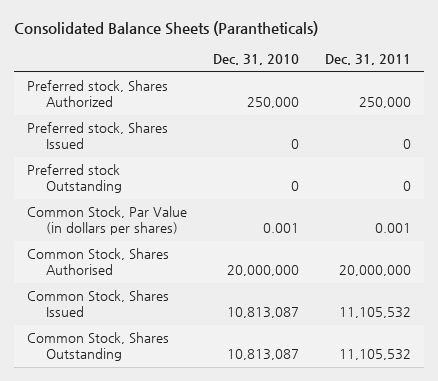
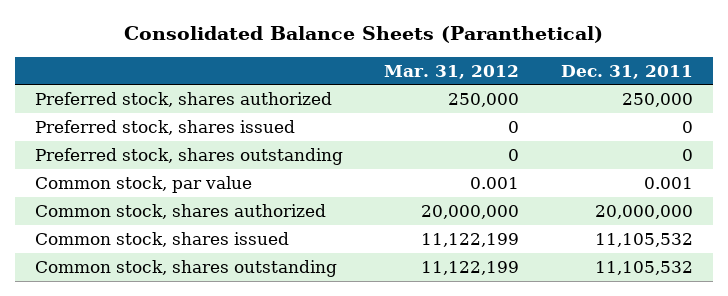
- Consolidated Balance Sheets (Parantheticals)
+ Consolidated Balance Sheets (Paranthetical)
- | Dec. 31, 2010 | Dec. 31, 2011
+ | Mar. 31, 2012 | Dec. 31, 2011
- Preferred stock, Shares Authorized | 250,000 | 250,000
- Preferred stock, Shares Issued | 0 | 0
- Preferred stock Outstanding | 0 | 0
- Common Stock, Par Value (in dollars per shares) | 0.001 | 0.001
- Common Stock, Shares Authorised | 20,000,000 | 20,000,000
- Common Stock, Shares Issued | 10,813,087 | 11,105,532
- Common Stock, Shares Outstanding | 10,813,087 | 11,105,532
+ Preferred stock, shares authorized | 250,000 | 250,000
+ Preferred stock, shares issued | 0 | 0
+ Preferred stock, shares outstanding | 0 | 0
+ Common stock, par value | 0.001 | 0.001
+ Common stock, shares authorized | 20,000,000 | 20,000,000
+ Common stock, shares issued | 11,122,199 | 11,105,532
+ Common stock, shares outstanding | 11,122,199 | 11,105,532

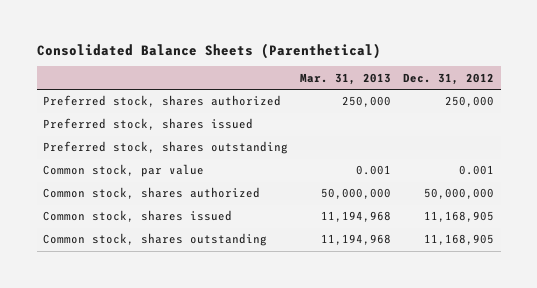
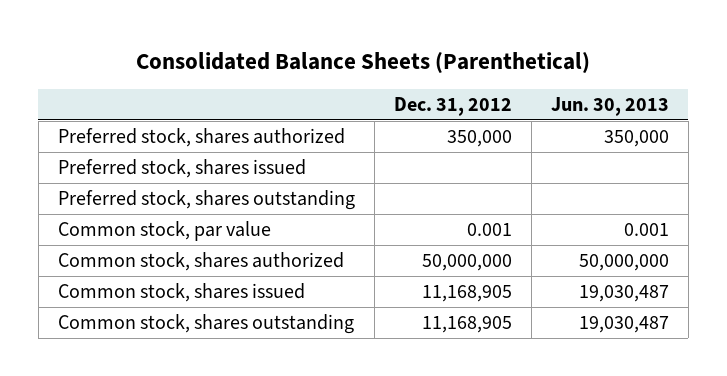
- | Mar. 31, 2013 | Dec. 31, 2012
+ | Dec. 31, 2012 | Jun. 30, 2013
- Preferred stock, shares authorized | 250,000 | 250,000
+ Preferred stock, shares authorized | 350,000 | 350,000

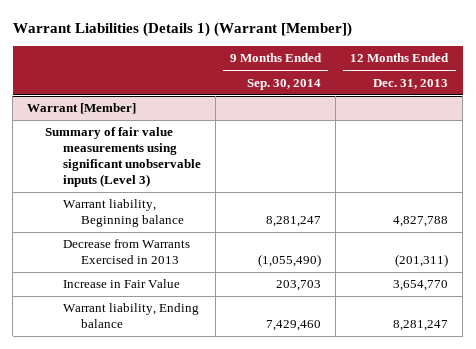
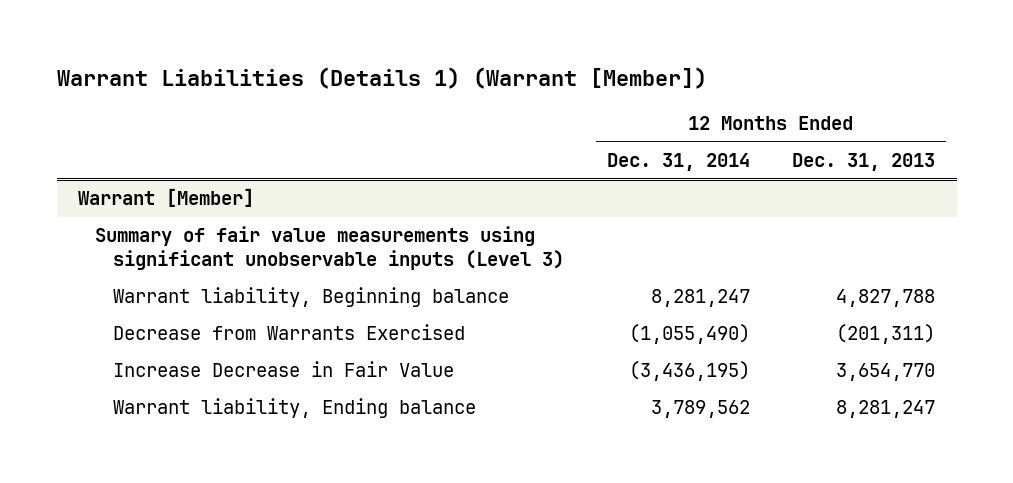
- | 9 Months Ended Sep. 30, 2014 | 12 Months Ended Dec. 31, 2013
+ | 12 Months Ended Dec. 31, 2014 | 12 Months Ended Dec. 31, 2013
@ Warrant [Member]
- Decrease from Warrants Exercised in 2013 | (1,055,490) | (201,311)
- Increase in Fair Value | 203,703 | 3,654,770
+ Decrease from Warrants Exercised | (1,055,490) | (201,311)
+ Increase Decrease in Fair Value | (3,436,195) | 3,654,770

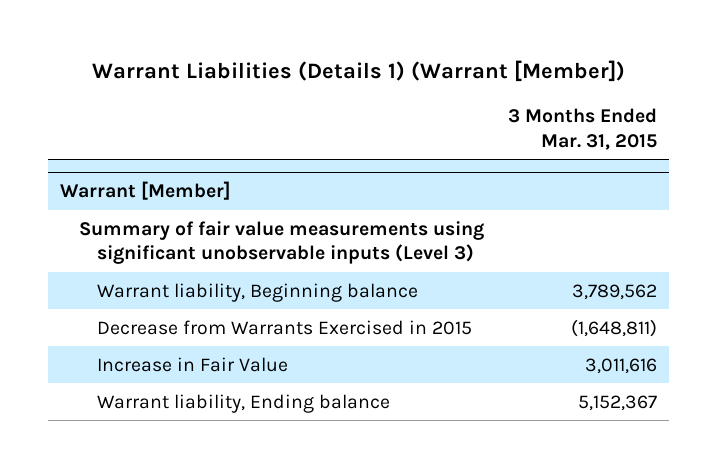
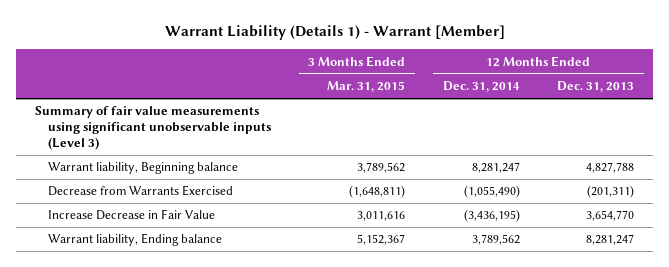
- Warrant Liabilities (Details 1) (Warrant [Member])
+ Warrant Liability (Details 1) - Warrant [Member]
- | 3 Months Ended Mar. 31, 2015
+ | 3 Months Ended Mar. 31, 2015 | 12 Months Ended Dec. 31, 2014 | 12 Months Ended Dec. 31, 2013
- Warrant [Member]
- Decrease from Warrants Exercised in 2015 | (1,648,811)
- Increase in Fair Value | 3,011,616
+ Decrease from Warrants Exercised | (1,648,811) | (1,055,490) | (201,311)
+ Increase Decrease in Fair Value | 3,011,616 | (3,436,195) | 3,654,770

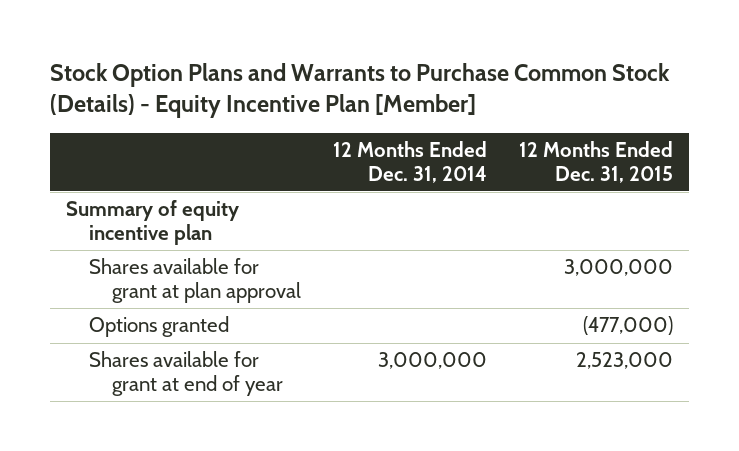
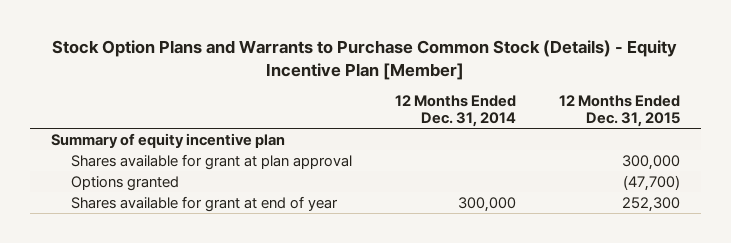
- Shares available for grant at plan approval | | 3,000,000
- Options granted | | (477,000)
- Shares available for grant at end of year | 3,000,000 | 2,523,000
+ Shares available for grant at plan approval | | 300,000
+ Options granted | | (47,700)
+ Shares available for grant at end of year | 300,000 | 252,300

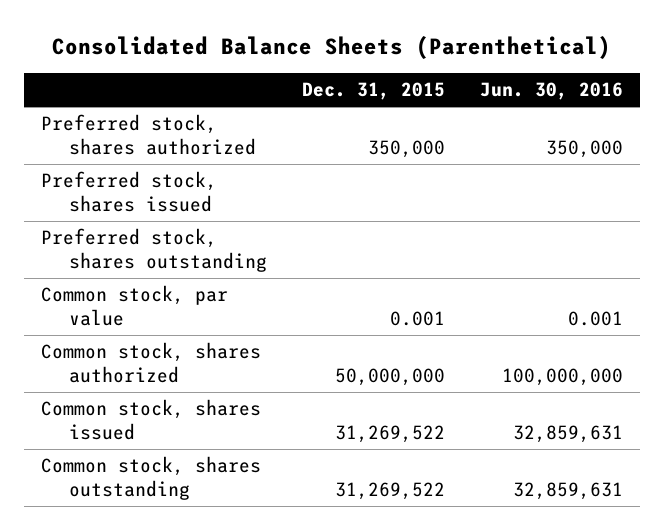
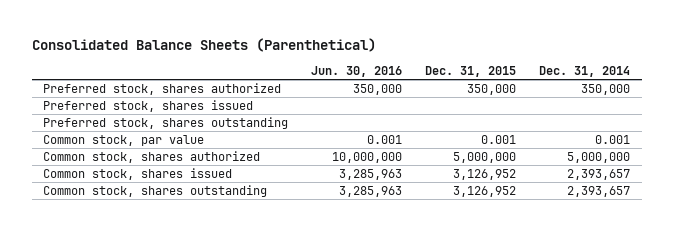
- | Dec. 31, 2015 | Jun. 30, 2016
+ | Jun. 30, 2016 | Dec. 31, 2015 | Dec. 31, 2014
- Common stock, shares authorized | 50,000,000 | 100,000,000
- Common stock, shares issued | 31,269,522 | 32,859,631
- Common stock, shares outstanding | 31,269,522 | 32,859,631
+ Common stock, shares authorized | 10,000,000 | 5,000,000 | 5,000,000
+ Common stock, shares issued | 3,285,963 | 3,126,952 | 2,393,657
+ Common stock, shares outstanding | 3,285,963 | 3,126,952 | 2,393,657

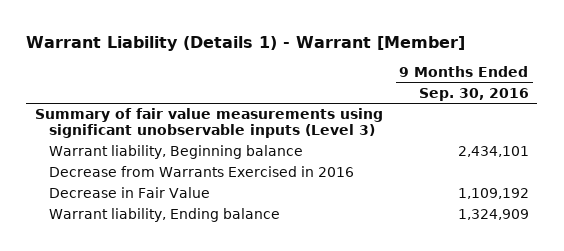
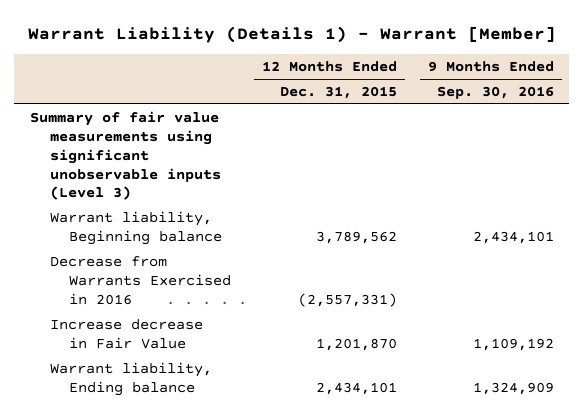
- | 9 Months Ended Sep. 30, 2016
+ | 12 Months Ended Dec. 31, 2015 | 9 Months Ended Sep. 30, 2016
- Decrease in Fair Value | 1,109,192
+ Increase decrease in Fair Value | 1,201,870 | 1,109,192

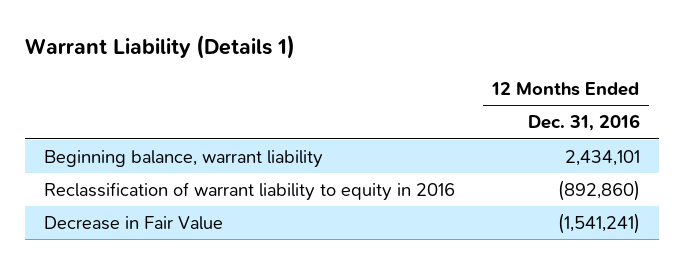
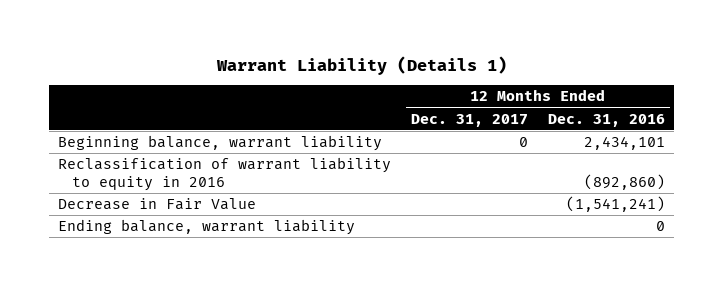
- | 12 Months Ended Dec. 31, 2016
+ | 12 Months Ended Dec. 31, 2017 | 12 Months Ended Dec. 31, 2016
+ Ending balance, warrant liability | | 0

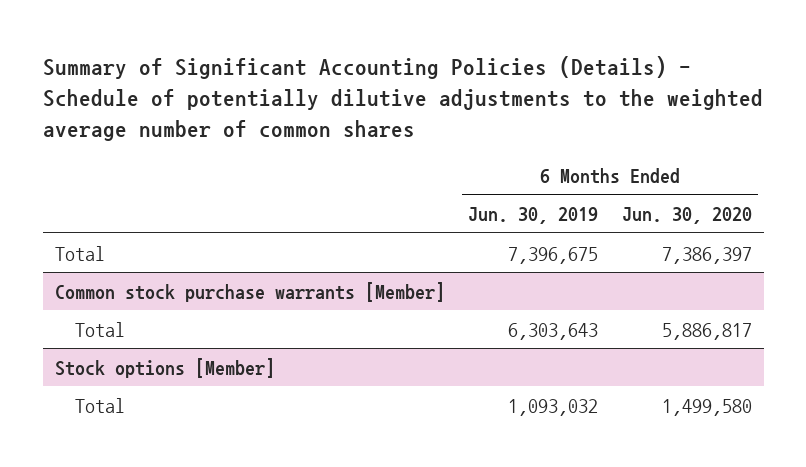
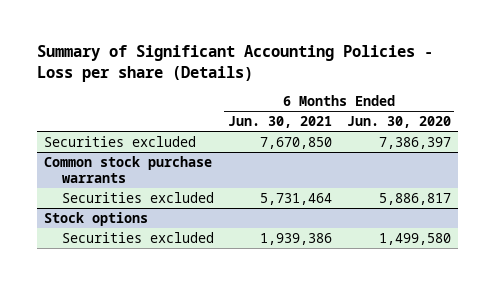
- Summary of Significant Accounting Policies (Details) - Schedule of potentially dilutive adjustments to the weighted average number of common shares
+ Summary of Significant Accounting Policies - Loss per share (Details)
- | 6 Months Ended Jun. 30, 2019 | 6 Months Ended Jun. 30, 2020
+ | 6 Months Ended Jun. 30, 2021 | 6 Months Ended Jun. 30, 2020
- Total | 7,396,675 | 7,386,397
- Common stock purchase warrants [Member]
- Total | 6,303,643 | 5,886,817
- Stock options [Member]
- Total | 1,093,032 | 1,499,580
+ Securities excluded | 7,670,850 | 7,386,397
+ Common stock purchase warrants
+ Securities excluded | 5,731,464 | 5,886,817
+ Stock options
+ Securities excluded | 1,939,386 | 1,499,580

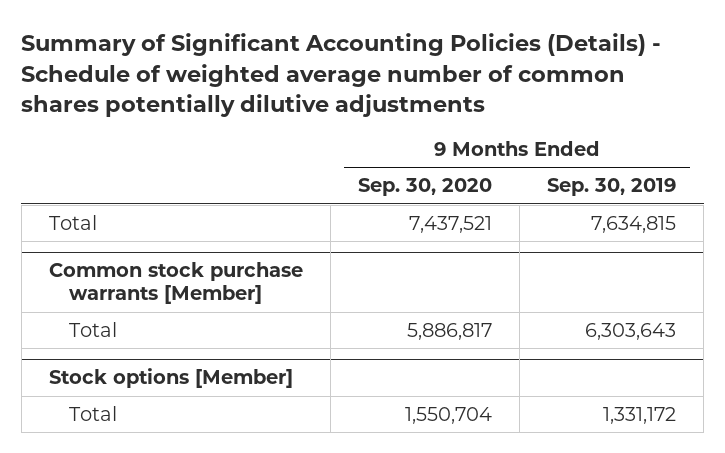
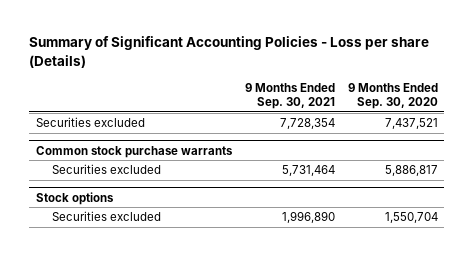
- Summary of Significant Accounting Policies (Details) - Schedule of weighted average number of common shares potentially dilutive adjustments
+ Summary of Significant Accounting Policies - Loss per share (Details)
- | 9 Months Ended Sep. 30, 2020 | 9 Months Ended Sep. 30, 2019
+ | 9 Months Ended Sep. 30, 2021 | 9 Months Ended Sep. 30, 2020
- Total | 7,437,521 | 7,634,815
- Common stock purchase warrants [Member]
- Total | 5,886,817 | 6,303,643
- Stock options [Member]
- Total | 1,550,704 | 1,331,172
+ Securities excluded | 7,728,354 | 7,437,521
+ Common stock purchase warrants
+ Securities excluded | 5,731,464 | 5,886,817
+ Stock options
+ Securities excluded | 1,996,890 | 1,550,704

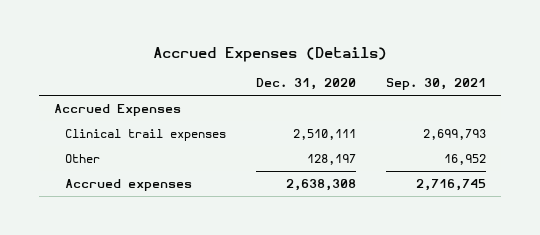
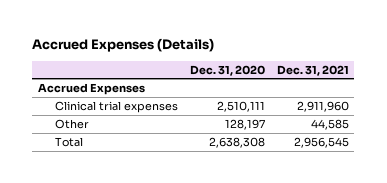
- | Dec. 31, 2020 | Sep. 30, 2021
+ | Dec. 31, 2020 | Dec. 31, 2021
- Clinical trail expenses | 2,510,111 | 2,699,793
+ Clinical trial expenses | 2,510,111 | 2,911,960
- Accrued expenses | 2,638,308 | 2,716,745
+ Total | 2,638,308 | 2,956,545

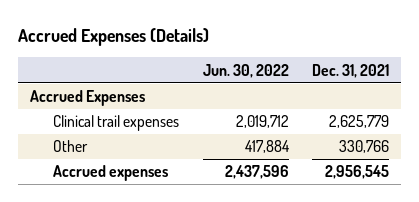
- | Dec. 31, 2020 | Dec. 31, 2021
+ | Jun. 30, 2022 | Dec. 31, 2021
- Clinical trial expenses | 2,510,111 | 2,911,960
- Other | 128,197 | 44,585
- Total | 2,638,308 | 2,956,545
+ Clinical trail expenses | 2,019,712 | 2,625,779
+ Other | 417,884 | 330,766
+ Accrued expenses | 2,437,596 | 2,956,545

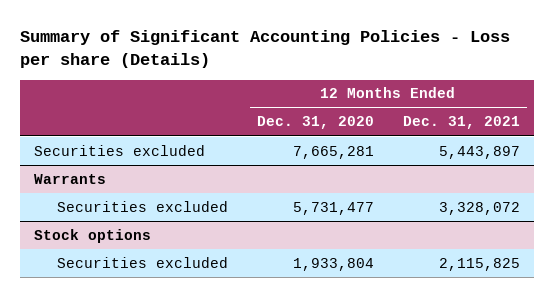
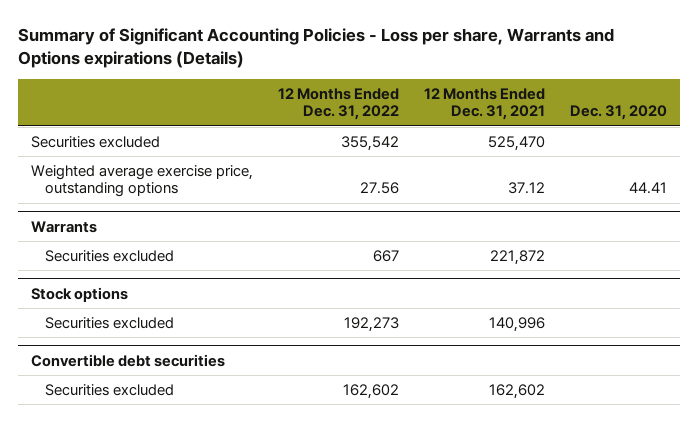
- Summary of Significant Accounting Policies - Loss per share (Details)
+ Summary of Significant Accounting Policies - Loss per share, Warrants and Options expirations (Details)
- | 12 Months Ended Dec. 31, 2020 | 12 Months Ended Dec. 31, 2021
+ | 12 Months Ended Dec. 31, 2022 | 12 Months Ended Dec. 31, 2021 | Dec. 31, 2020
- Securities excluded | 7,665,281 | 5,443,897
+ Securities excluded | 355,542 | 525,470 |
+ Weighted average exercise price, outstanding options | 27.56 | 37.12 | 44.41
@ Warrants
- Securities excluded | 5,731,477 | 3,328,072
+ Securities excluded | 667 | 221,872 |
@ Stock options
- Securities excluded | 1,933,804 | 2,115,825
+ Securities excluded | 192,273 | 140,996 |
+ Convertible debt securities
+ Securities excluded | 162,602 | 162,602 |

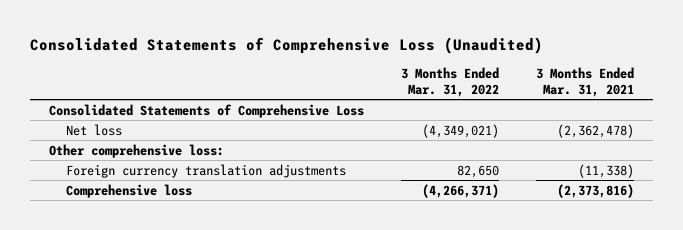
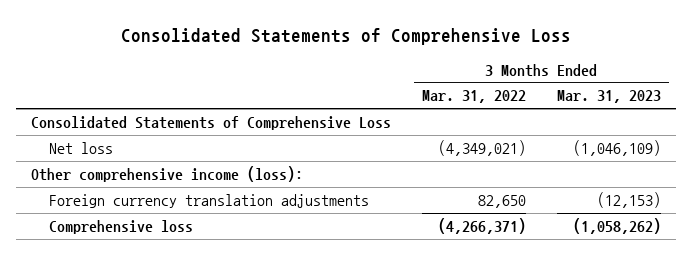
- Consolidated Statements of Comprehensive Loss (Unaudited)
+ Consolidated Statements of Comprehensive Loss
- | 3 Months Ended Mar. 31, 2022 | 3 Months Ended Mar. 31, 2021
+ | 3 Months Ended Mar. 31, 2022 | 3 Months Ended Mar. 31, 2023
- Other comprehensive loss:
+ Other comprehensive income (loss):

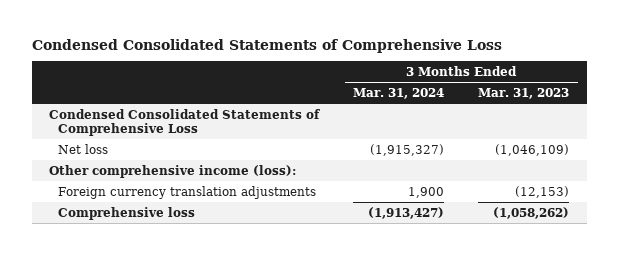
- Consolidated Statements of Comprehensive Loss
+ Condensed Consolidated Statements of Comprehensive Loss
- | 3 Months Ended Mar. 31, 2022 | 3 Months Ended Mar. 31, 2023
+ | 3 Months Ended Mar. 31, 2024 | 3 Months Ended Mar. 31, 2023
- Consolidated Statements of Comprehensive Loss
+ Condensed Consolidated Statements of Comprehensive Loss

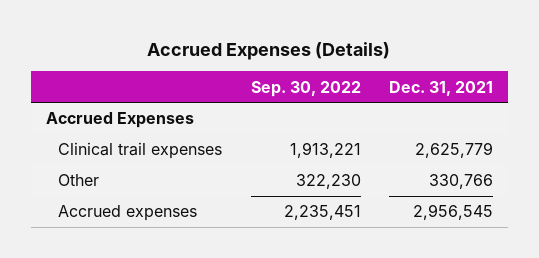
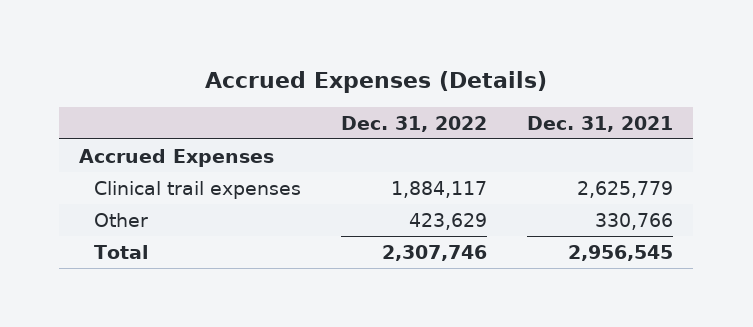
- | Sep. 30, 2022 | Dec. 31, 2021
+ | Dec. 31, 2022 | Dec. 31, 2021
- Accrued expenses | 2,235,451 | 2,956,545
+ Total | 2,307,746 | 2,956,545

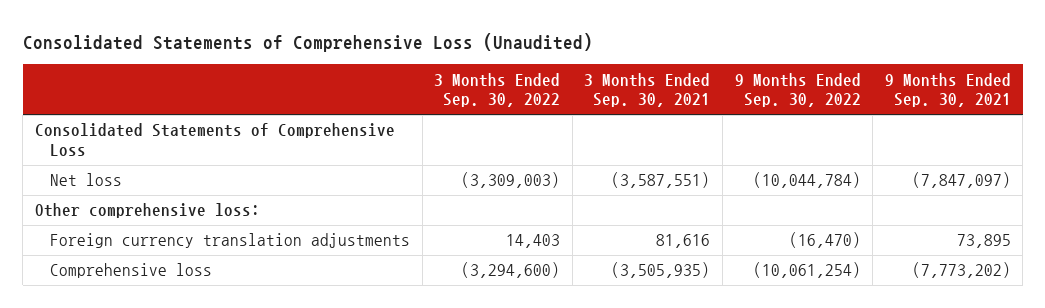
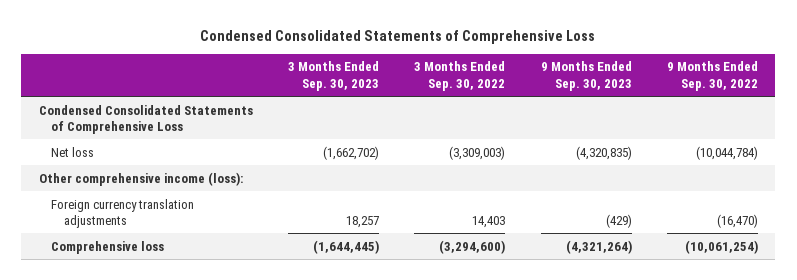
- Consolidated Statements of Comprehensive Loss (Unaudited)
+ Condensed Consolidated Statements of Comprehensive Loss
- | 3 Months Ended Sep. 30, 2022 | 3 Months Ended Sep. 30, 2021 | 9 Months Ended Sep. 30, 2022 | 9 Months Ended Sep. 30, 2021
+ | 3 Months Ended Sep. 30, 2023 | 3 Months Ended Sep. 30, 2022 | 9 Months Ended Sep. 30, 2023 | 9 Months Ended Sep. 30, 2022
- Consolidated Statements of Comprehensive Loss
+ Condensed Consolidated Statements of Comprehensive Loss
- Other comprehensive loss:
+ Other comprehensive income (loss):

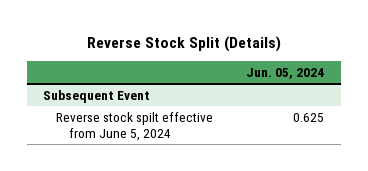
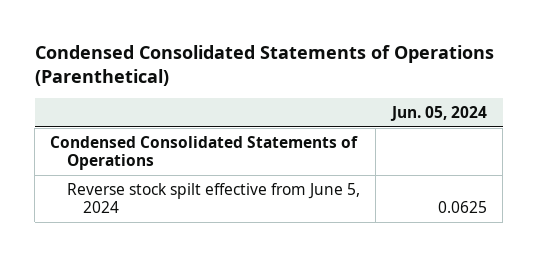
- Reverse Stock Split (Details)
+ Condensed Consolidated Statements of Operations (Parenthetical)
- Subsequent Event
- Reverse stock spilt effective from June 5, 2024 | 0.625
+ Condensed Consolidated Statements of Operations
+ Reverse stock spilt effective from June 5, 2024 | 0.0625

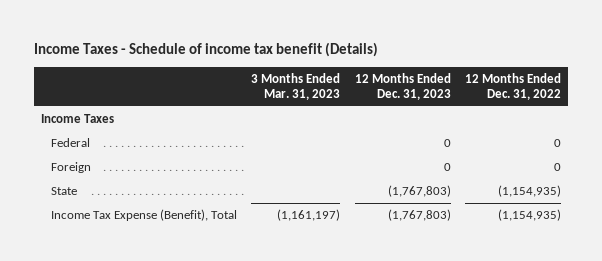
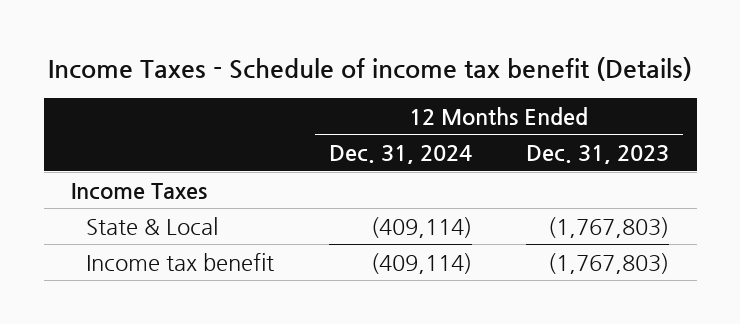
- | 3 Months Ended Mar. 31, 2023 | 12 Months Ended Dec. 31, 2023 | 12 Months Ended Dec. 31, 2022
+ | 12 Months Ended Dec. 31, 2024 | 12 Months Ended Dec. 31, 2023
- Federal | | 0 | 0
- Foreign | | 0 | 0
- State | | (1,767,803) | (1,154,935)
- Income Tax Expense (Benefit), Total | (1,161,197) | (1,767,803) | (1,154,935)
+ State & Local | (409,114) | (1,767,803)
+ Income tax benefit | (409,114) | (1,767,803)

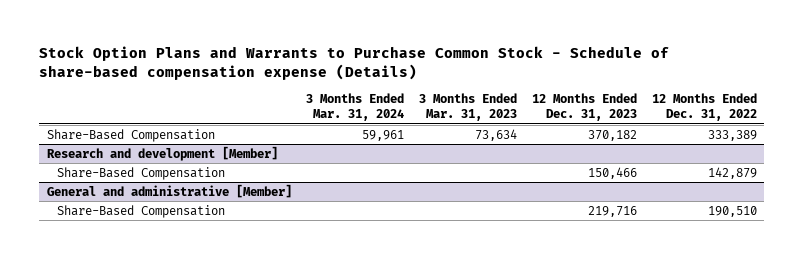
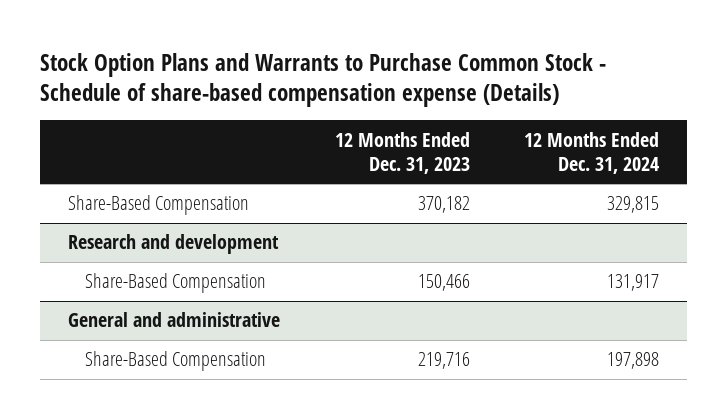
- | 3 Months Ended Mar. 31, 2024 | 3 Months Ended Mar. 31, 2023 | 12 Months Ended Dec. 31, 2023 | 12 Months Ended Dec. 31, 2022
+ | 12 Months Ended Dec. 31, 2023 | 12 Months Ended Dec. 31, 2024
- Research and development [Member]
+ Research and development
- General and administrative [Member]
+ General and administrative

